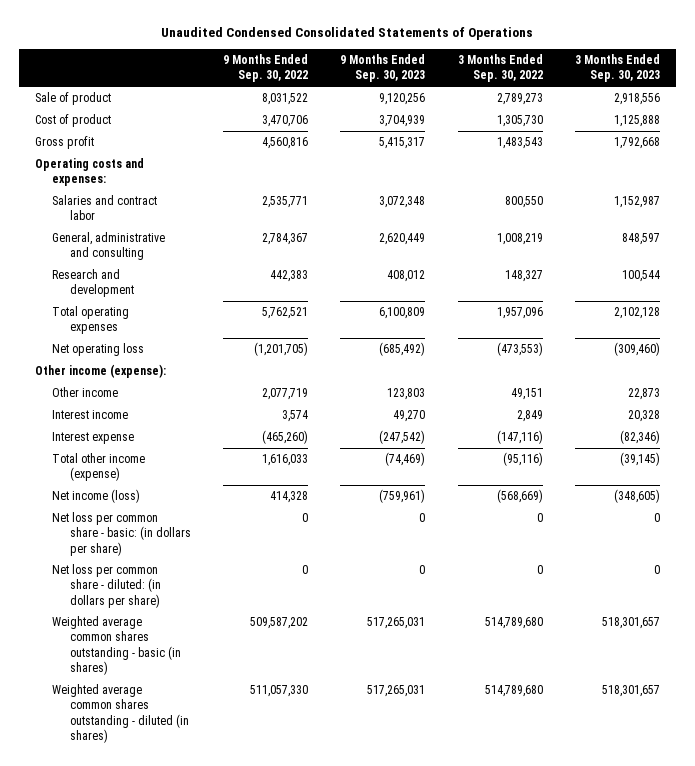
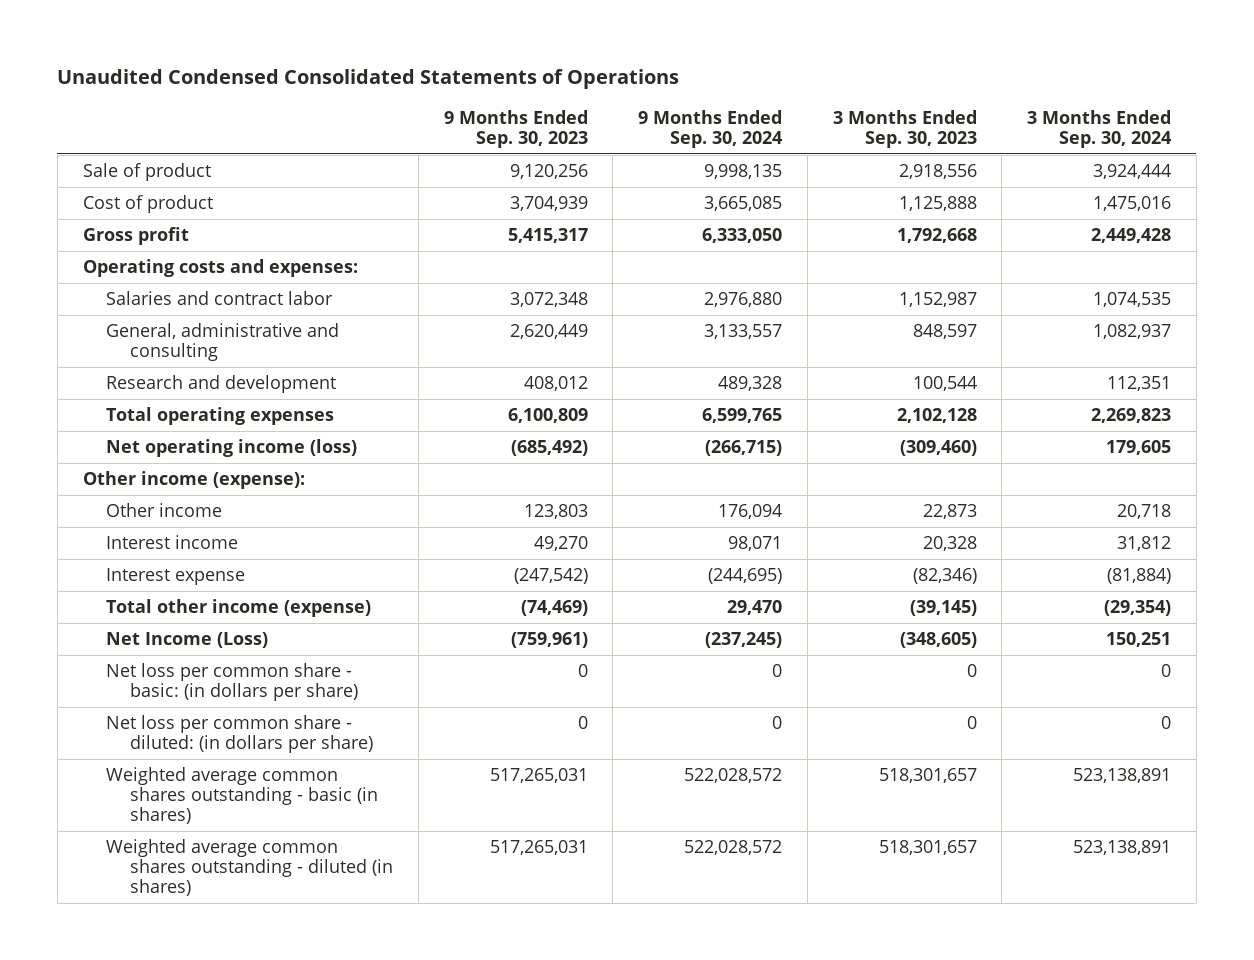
- | 9 Months Ended Sep. 30, 2022 | 9 Months Ended Sep. 30, 2023 | 3 Months Ended Sep. 30, 2022 | 3 Months Ended Sep. 30, 2023
+ | 9 Months Ended Sep. 30, 2023 | 9 Months Ended Sep. 30, 2024 | 3 Months Ended Sep. 30, 2023 | 3 Months Ended Sep. 30, 2024
- Net operating loss | (1,201,705) | (685,492) | (473,553) | (309,460)
+ Net operating income (loss) | (685,492) | (266,715) | (309,460) | 179,605
- Net income (loss) | 414,328 | (759,961) | (568,669) | (348,605)
+ Net Income (Loss) | (759,961) | (237,245) | (348,605) | 150,251

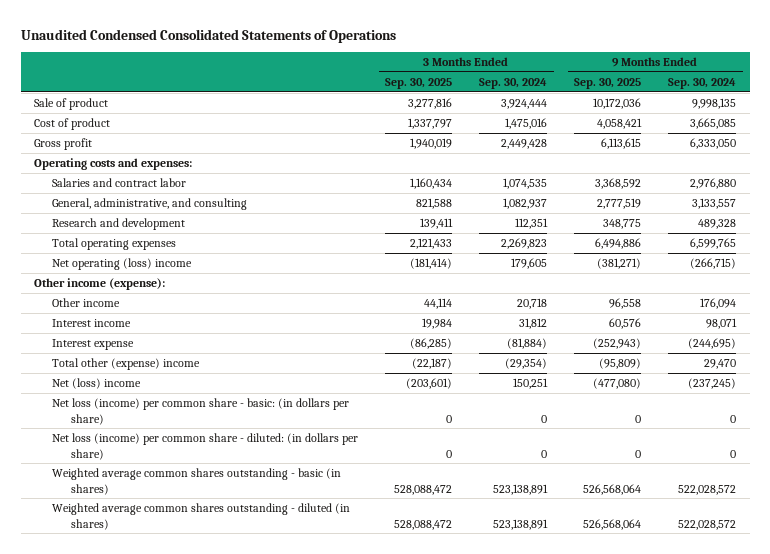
- | 9 Months Ended Sep. 30, 2023 | 9 Months Ended Sep. 30, 2024 | 3 Months Ended Sep. 30, 2023 | 3 Months Ended Sep. 30, 2024
+ | 3 Months Ended Sep. 30, 2025 | 3 Months Ended Sep. 30, 2024 | 9 Months Ended Sep. 30, 2025 | 9 Months Ended Sep. 30, 2024
- General, administrative and consulting | 2,620,449 | 3,133,557 | 848,597 | 1,082,937
+ General, administrative, and consulting | 821,588 | 1,082,937 | 2,777,519 | 3,133,557
- Net operating income (loss) | (685,492) | (266,715) | (309,460) | 179,605
+ Net operating (loss) income | (181,414) | 179,605 | (381,271) | (266,715)
- Total other income (expense) | (74,469) | 29,470 | (39,145) | (29,354)
- Net Income (Loss) | (759,961) | (237,245) | (348,605) | 150,251
- Net loss per common share - basic: (in dollars per share) | 0 | 0 | 0 | 0
- Net loss per common share - diluted: (in dollars per share) | 0 | 0 | 0 | 0
+ Total other (expense) income | (22,187) | (29,354) | (95,809) | 29,470
+ Net (loss) income | (203,601) | 150,251 | (477,080) | (237,245)
+ Net loss (income) per common share - basic: (in dollars per share) | 0 | 0 | 0 | 0
+ Net loss (income) per common share - diluted: (in dollars per share) | 0 | 0 | 0 | 0

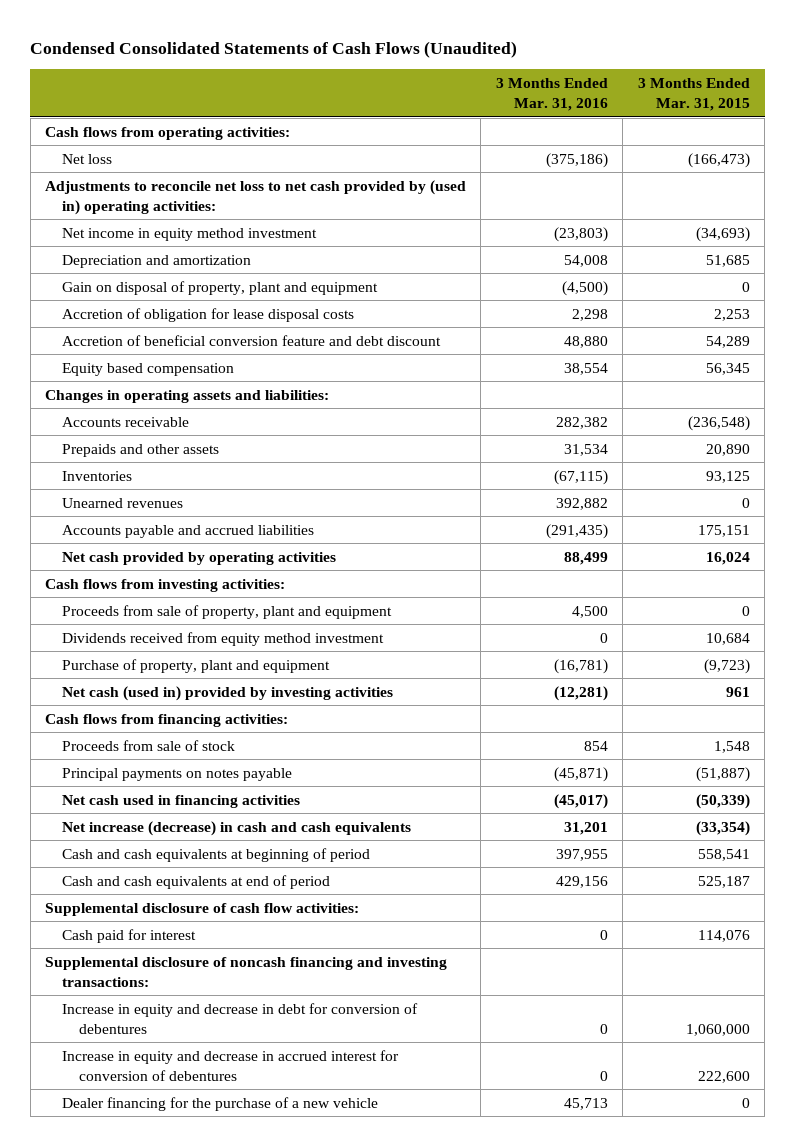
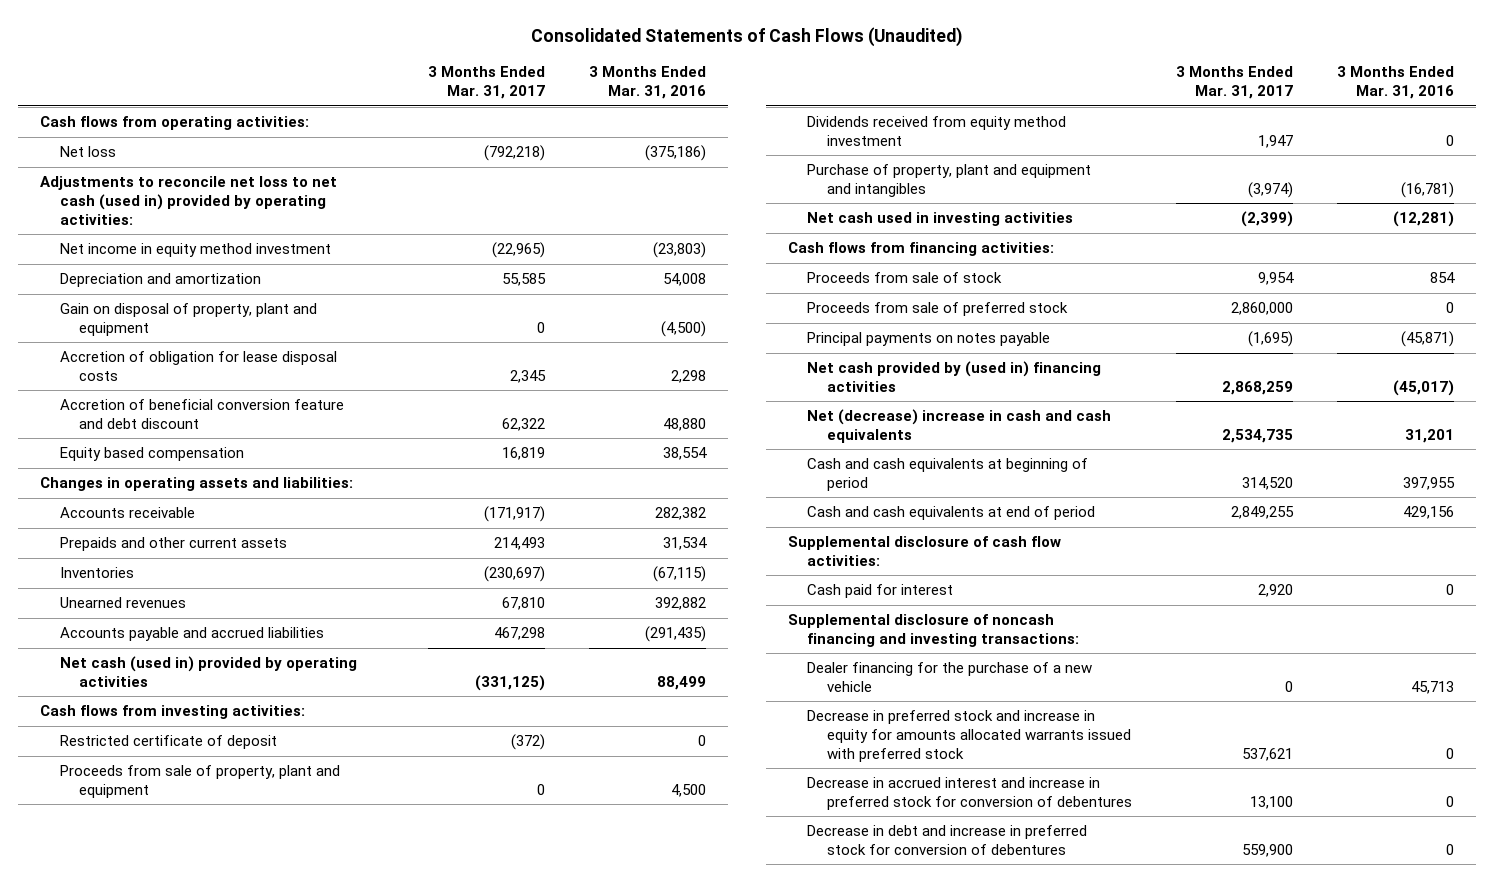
- Condensed Consolidated Statements of Cash Flows (Unaudited)
+ Consolidated Statements of Cash Flows (Unaudited)
- | 3 Months Ended Mar. 31, 2016 | 3 Months Ended Mar. 31, 2015
+ | 3 Months Ended Mar. 31, 2017 | 3 Months Ended Mar. 31, 2016
- Adjustments to reconcile net loss to net cash provided by (used in) operating activities:
+ Adjustments to reconcile net loss to net cash (used in) provided by operating activities:
- Prepaids and other assets | 31,534 | 20,890
+ Prepaids and other current assets | 214,493 | 31,534
- Net cash provided by operating activities | 88,499 | 16,024
+ Net cash (used in) provided by operating activities | (331,125) | 88,499
+ Restricted certificate of deposit | (372) | 0
- Purchase of property, plant and equipment | (16,781) | (9,723)
- Net cash (used in) provided by investing activities | (12,281) | 961
+ Purchase of property, plant and equipment and intangibles | (3,974) | (16,781)
+ Net cash used in investing activities | (2,399) | (12,281)
+ Proceeds from sale of preferred stock | 2,860,000 | 0
- Net cash used in financing activities | (45,017) | (50,339)
- Net increase (decrease) in cash and cash equivalents | 31,201 | (33,354)
+ Net cash provided by (used in) financing activities | 2,868,259 | (45,017)
+ Net (decrease) increase in cash and cash equivalents | 2,534,735 | 31,201
- Increase in equity and decrease in debt for conversion of debentures | 0 | 1,060,000
- Increase in equity and decrease in accrued interest for conversion of debentures | 0 | 222,600
+ Decrease in preferred stock and increase in equity for amounts allocated warrants issued with preferred stock | 537,621 | 0
+ Decrease in accrued interest and increase in preferred stock for conversion of debentures | 13,100 | 0
+ Decrease in debt and increase in preferred stock for conversion of debentures | 559,900 | 0

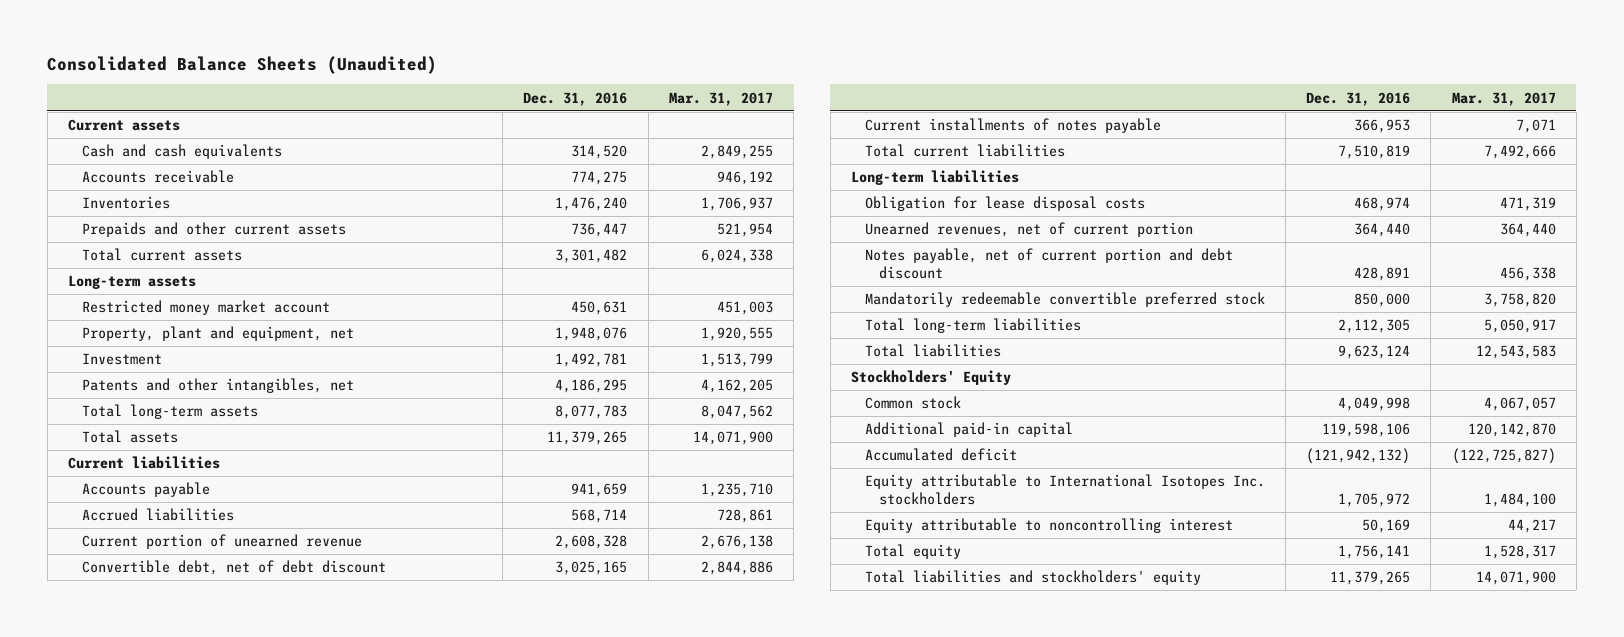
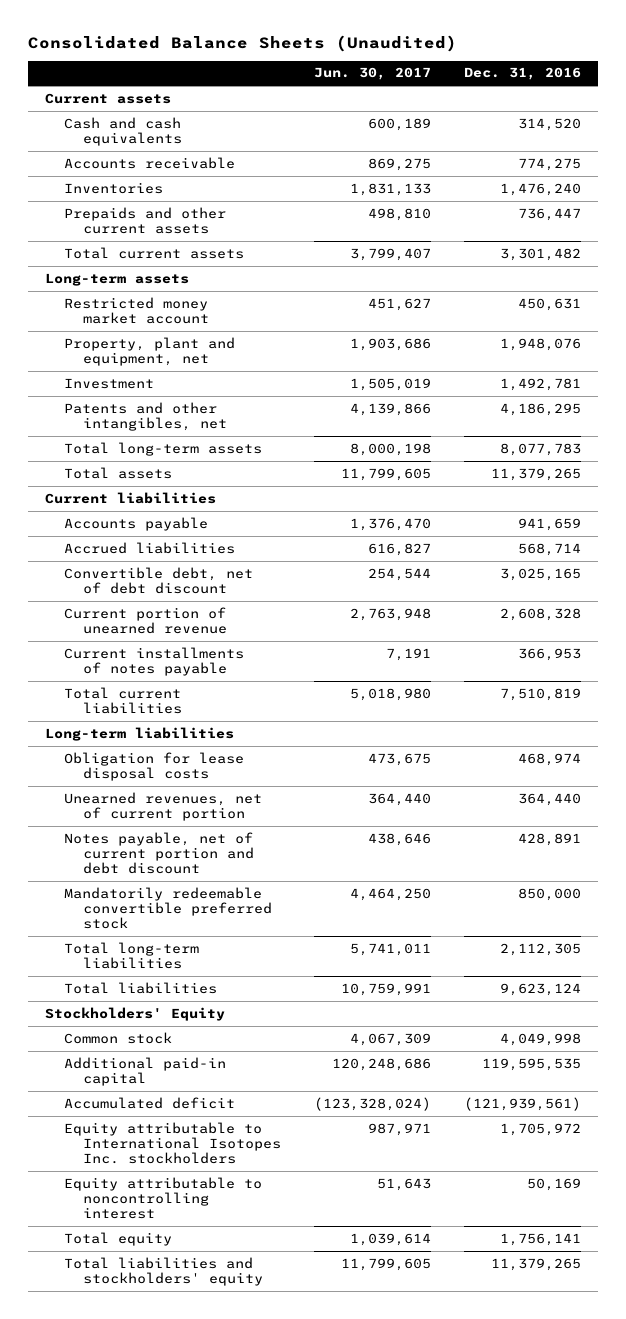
- | Dec. 31, 2016 | Mar. 31, 2017
+ | Jun. 30, 2017 | Dec. 31, 2016
moved down: Current portion of unearned revenue | 2,763,948 | 2,608,328
- Additional paid-in capital | 119,598,106 | 120,142,870
- Accumulated deficit | (121,942,132) | (122,725,827)
+ Additional paid-in capital | 120,248,686 | 119,595,535
+ Accumulated deficit | (123,328,024) | (121,939,561)

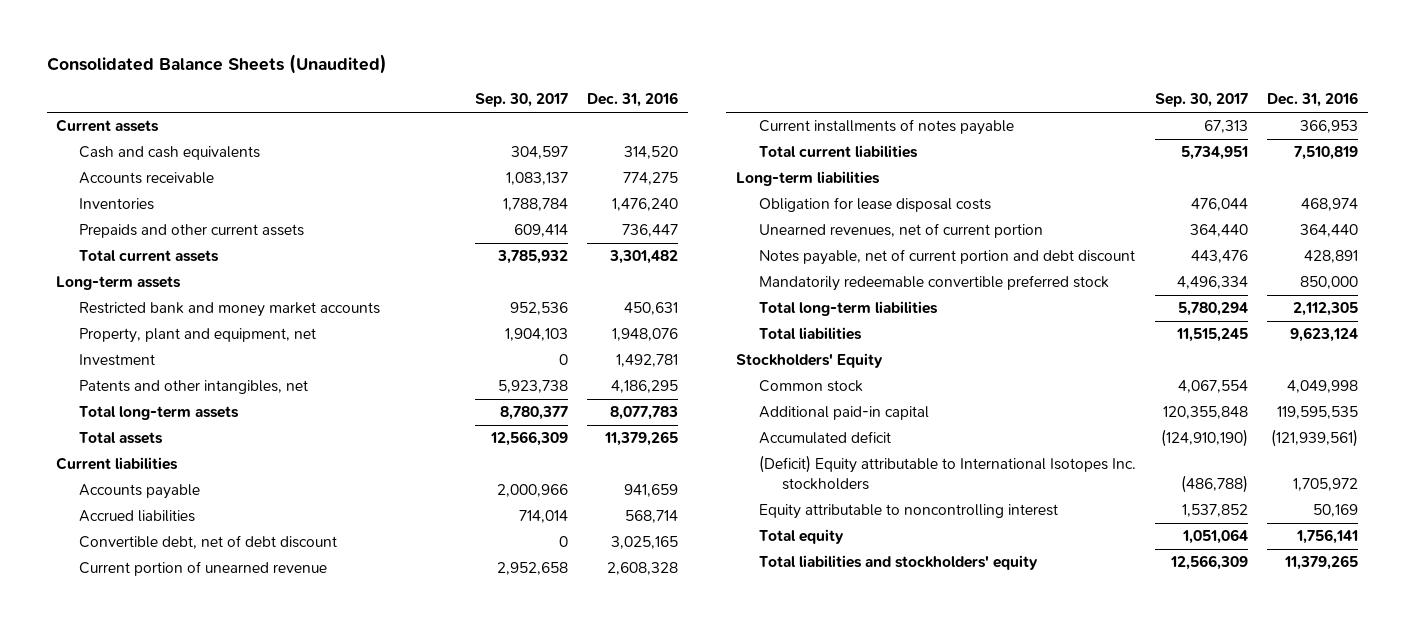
- | Jun. 30, 2017 | Dec. 31, 2016
+ | Sep. 30, 2017 | Dec. 31, 2016
- Restricted money market account | 451,627 | 450,631
+ Restricted bank and money market accounts | 952,536 | 450,631
- Equity attributable to International Isotopes Inc. stockholders | 987,971 | 1,705,972
+ (Deficit) Equity attributable to International Isotopes Inc. stockholders | (486,788) | 1,705,972

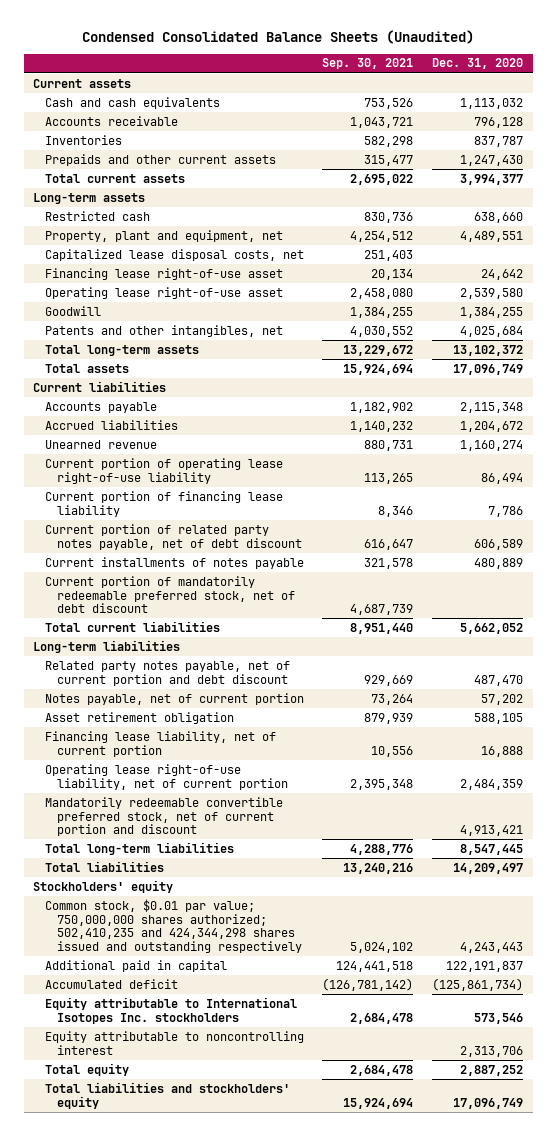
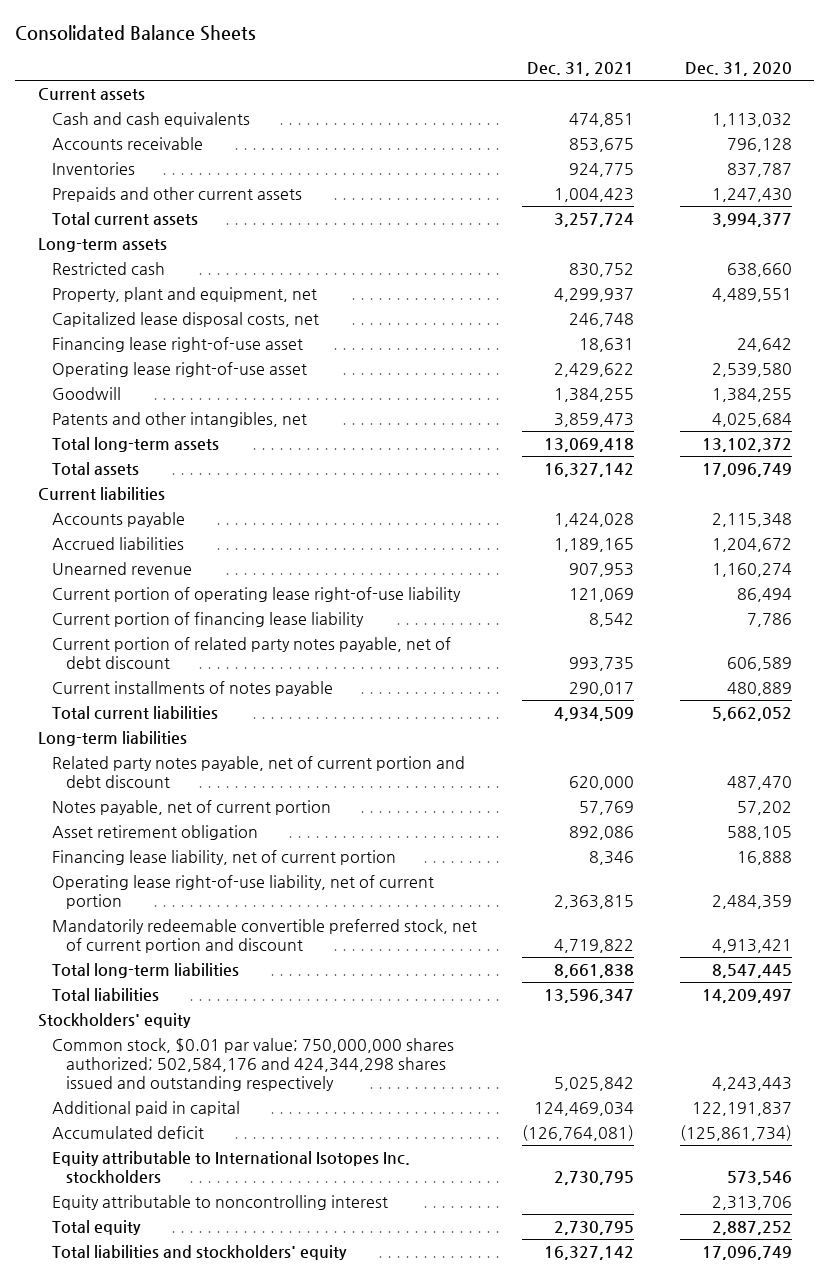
- Condensed Consolidated Balance Sheets (Unaudited)
+ Consolidated Balance Sheets
- | Sep. 30, 2021 | Dec. 31, 2020
+ | Dec. 31, 2021 | Dec. 31, 2020
- Current portion of mandatorily redeemable preferred stock, net of debt discount | 4,687,739 |
- Common stock, $0.01 par value; 750,000,000 shares authorized; 502,410,235 and 424,344,298 shares issued and outstanding respectively | 5,024,102 | 4,243,443
+ Common stock, $0.01 par value; 750,000,000 shares authorized; 502,584,176 and 424,344,298 shares issued and outstanding respectively | 5,025,842 | 4,243,443

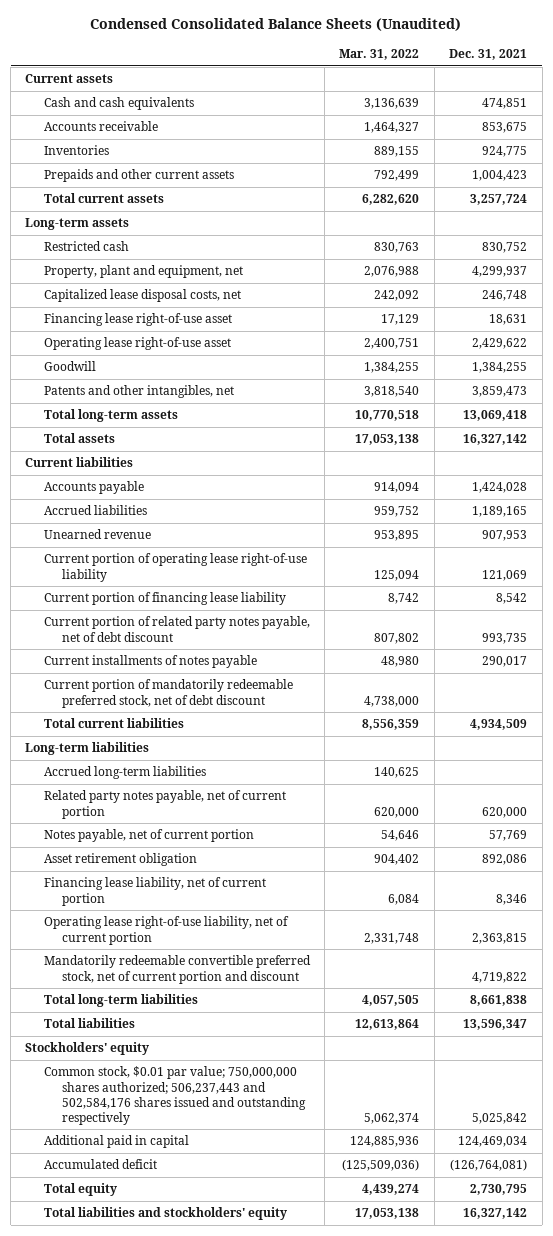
- Consolidated Balance Sheets
+ Condensed Consolidated Balance Sheets (Unaudited)
- | Dec. 31, 2021 | Dec. 31, 2020
+ | Mar. 31, 2022 | Dec. 31, 2021
+ Current portion of mandatorily redeemable preferred stock, net of debt discount | 4,738,000 |
- Related party notes payable, net of current portion and debt discount | 620,000 | 487,470
+ Accrued long-term liabilities | 140,625 |
+ Related party notes payable, net of current portion | 620,000 | 620,000
- Common stock, $0.01 par value; 750,000,000 shares authorized; 502,584,176 and 424,344,298 shares issued and outstanding respectively | 5,025,842 | 4,243,443
+ Common stock, $0.01 par value; 750,000,000 shares authorized; 506,237,443 and 502,584,176 shares issued and outstanding respectively | 5,062,374 | 5,025,842
- Equity attributable to International Isotopes Inc. stockholders | 2,730,795 | 573,546
- Equity attributable to noncontrolling interest | | 2,313,706

